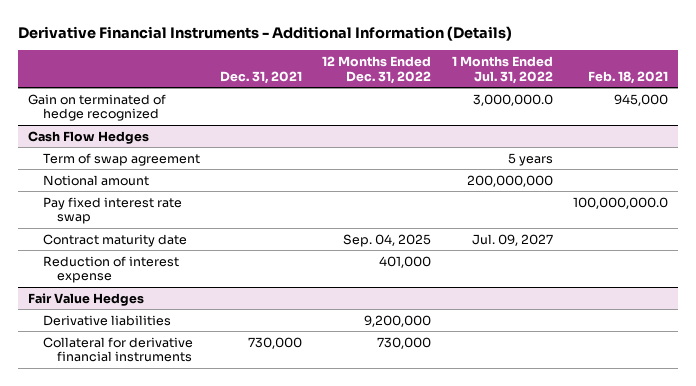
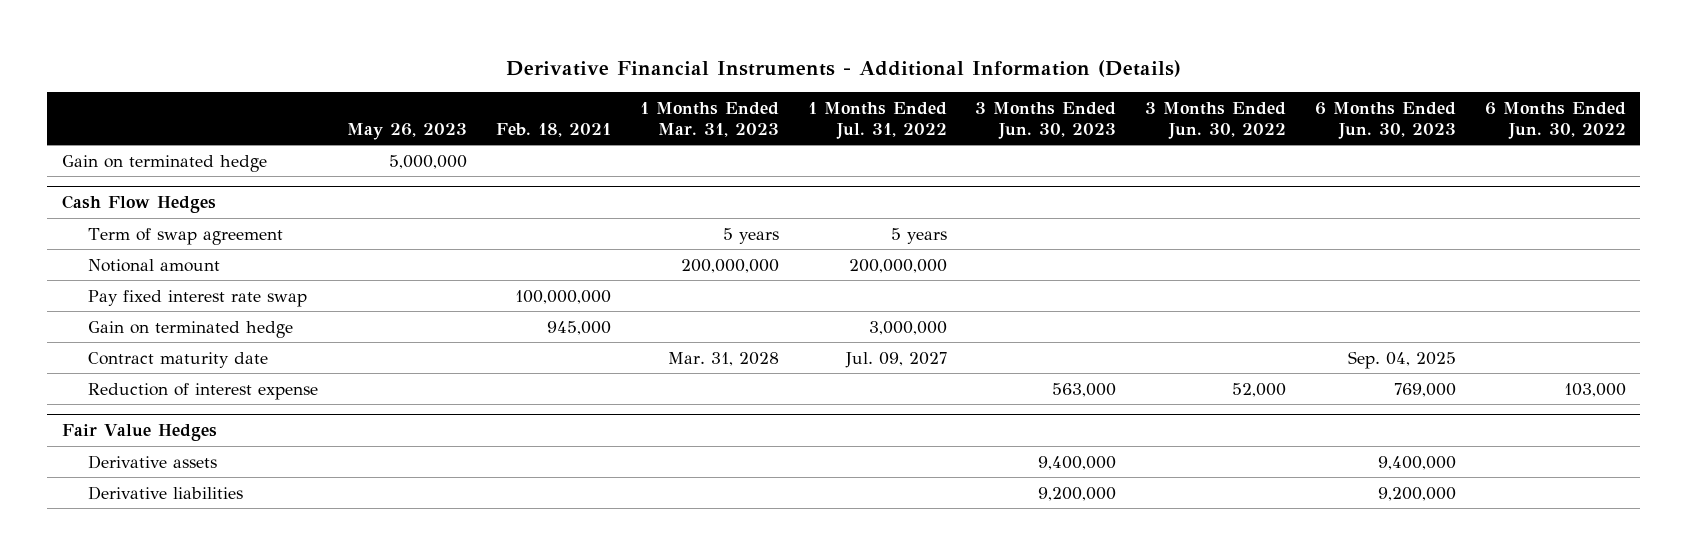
- | Dec. 31, 2021 | 12 Months Ended Dec. 31, 2022 | 1 Months Ended Jul. 31, 2022 | Feb. 18, 2021
+ | May 26, 2023 | Feb. 18, 2021 | 1 Months Ended Mar. 31, 2023 | 1 Months Ended Jul. 31, 2022 | 3 Months Ended Jun. 30, 2023 | 3 Months Ended Jun. 30, 2022 | 6 Months Ended Jun. 30, 2023 | 6 Months Ended Jun. 30, 2022
- Gain on terminated of hedge recognized | | | 3,000,000.0 | 945,000
+ Gain on terminated hedge | 5,000,000 | | | | | | |
@ Cash Flow Hedges
- Pay fixed interest rate swap | | | | 100,000,000.0
+ Pay fixed interest rate swap | | 100,000,000 | | | | | |
+ Gain on terminated hedge | | 945,000 | | 3,000,000 | | | |
@ Fair Value Hedges
+ Derivative assets | | | | | 9,400,000 | | 9,400,000 |
- Collateral for derivative financial instruments | 730,000 | 730,000 | |

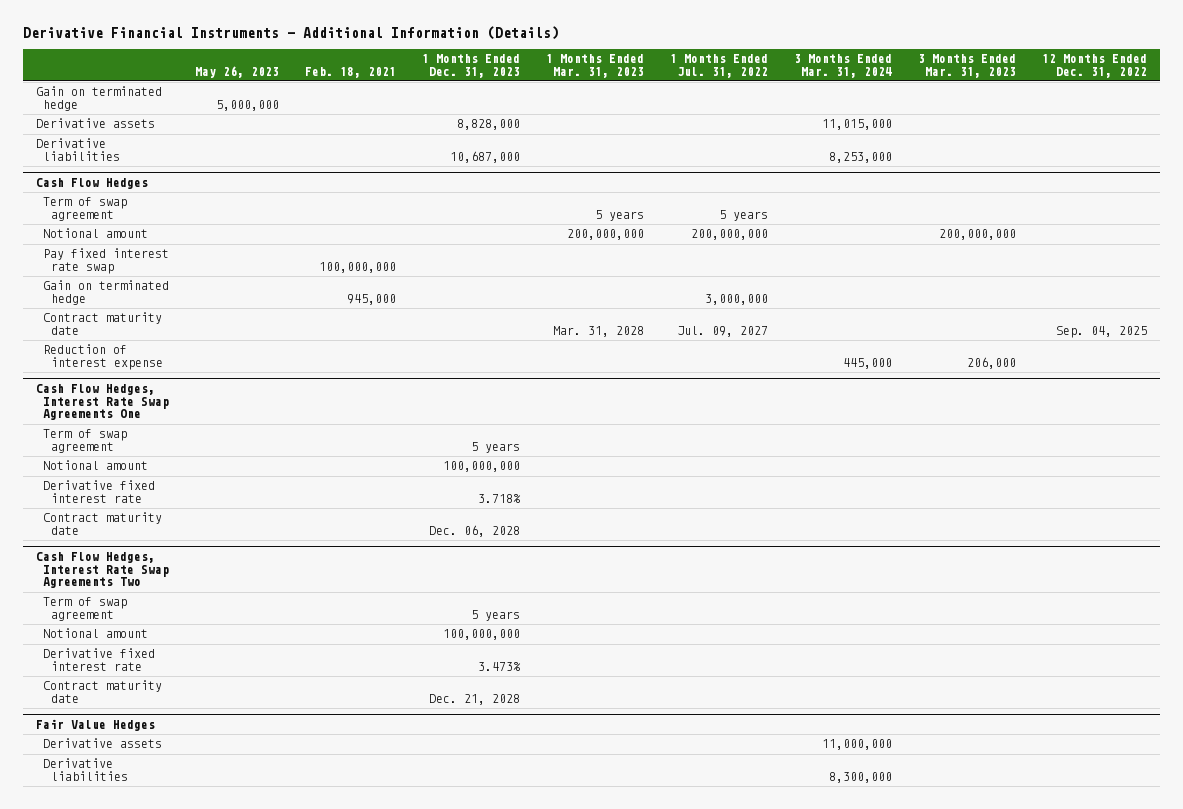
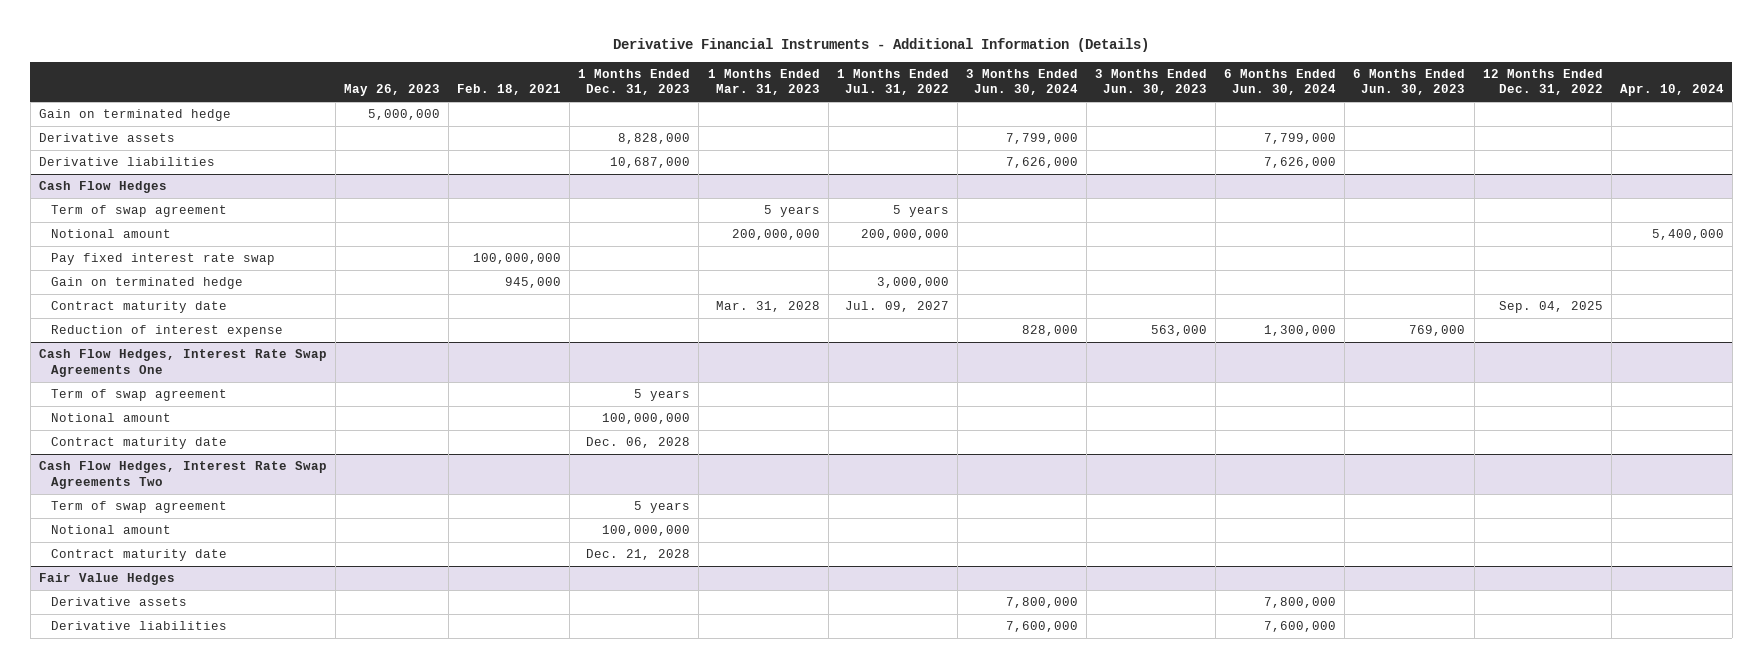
- | May 26, 2023 | Feb. 18, 2021 | 1 Months Ended Dec. 31, 2023 | 1 Months Ended Mar. 31, 2023 | 1 Months Ended Jul. 31, 2022 | 3 Months Ended Mar. 31, 2024 | 3 Months Ended Mar. 31, 2023 | 12 Months Ended Dec. 31, 2022
+ | May 26, 2023 | Feb. 18, 2021 | 1 Months Ended Dec. 31, 2023 | 1 Months Ended Mar. 31, 2023 | 1 Months Ended Jul. 31, 2022 | 3 Months Ended Jun. 30, 2024 | 3 Months Ended Jun. 30, 2023 | 6 Months Ended Jun. 30, 2024 | 6 Months Ended Jun. 30, 2023 | 12 Months Ended Dec. 31, 2022 | Apr. 10, 2024
@ Cash Flow Hedges, Interest Rate Swap Agreements One
- Derivative fixed interest rate | | | 3.718% | | | | |
@ Cash Flow Hedges, Interest Rate Swap Agreements Two
- Derivative fixed interest rate | | | 3.473% | | | | |

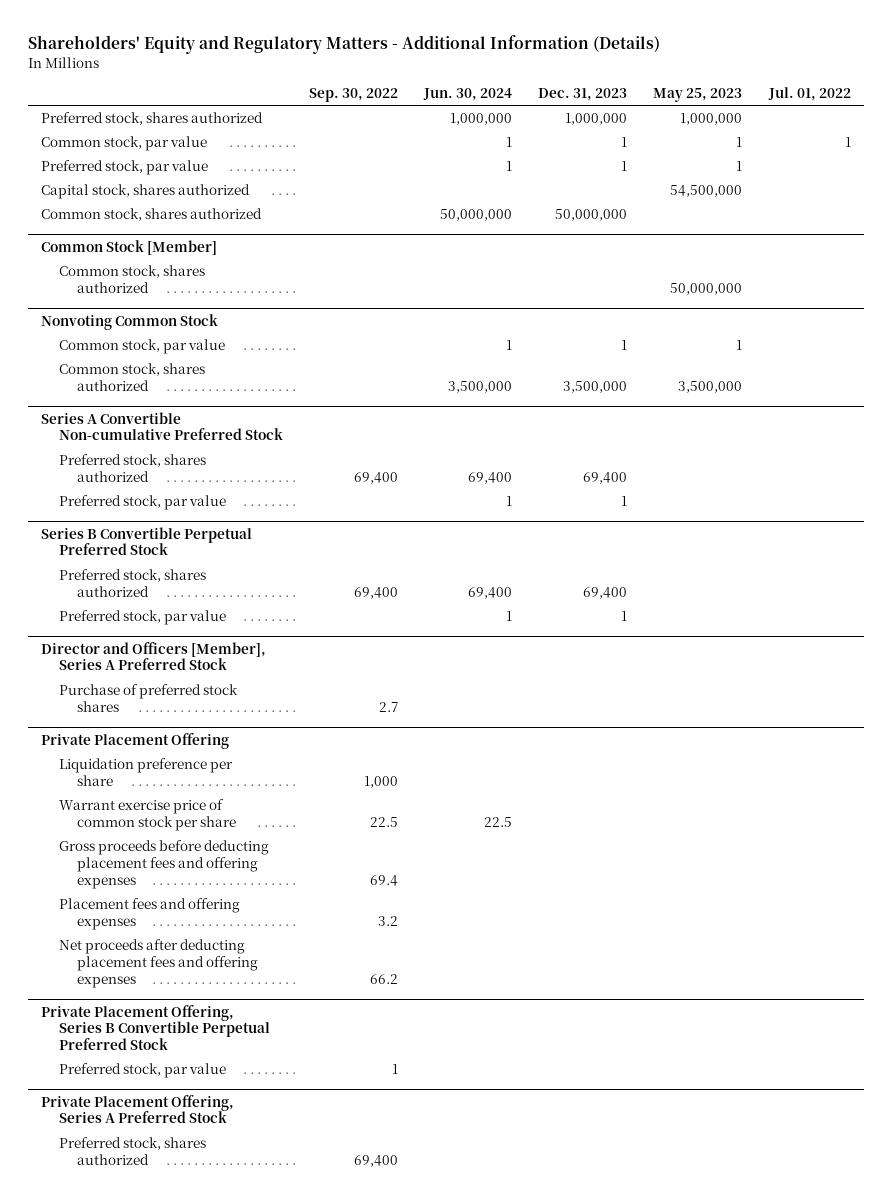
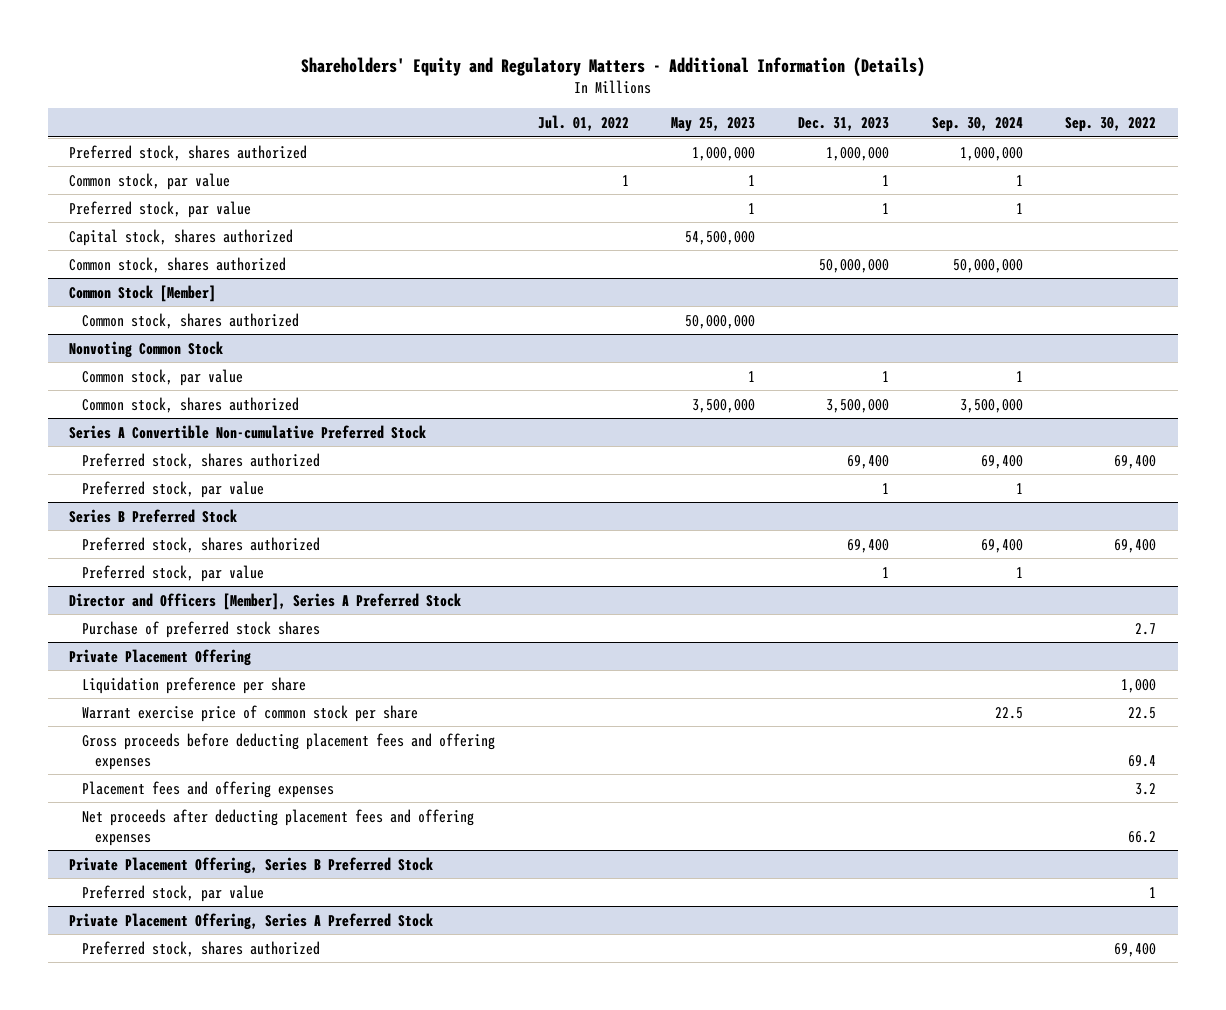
- | Sep. 30, 2022 | Jun. 30, 2024 | Dec. 31, 2023 | May 25, 2023 | Jul. 01, 2022
+ | Jul. 01, 2022 | May 25, 2023 | Dec. 31, 2023 | Sep. 30, 2024 | Sep. 30, 2022
- Series B Convertible Perpetual Preferred Stock
+ Series B Preferred Stock
- Private Placement Offering, Series B Convertible Perpetual Preferred Stock
+ Private Placement Offering, Series B Preferred Stock

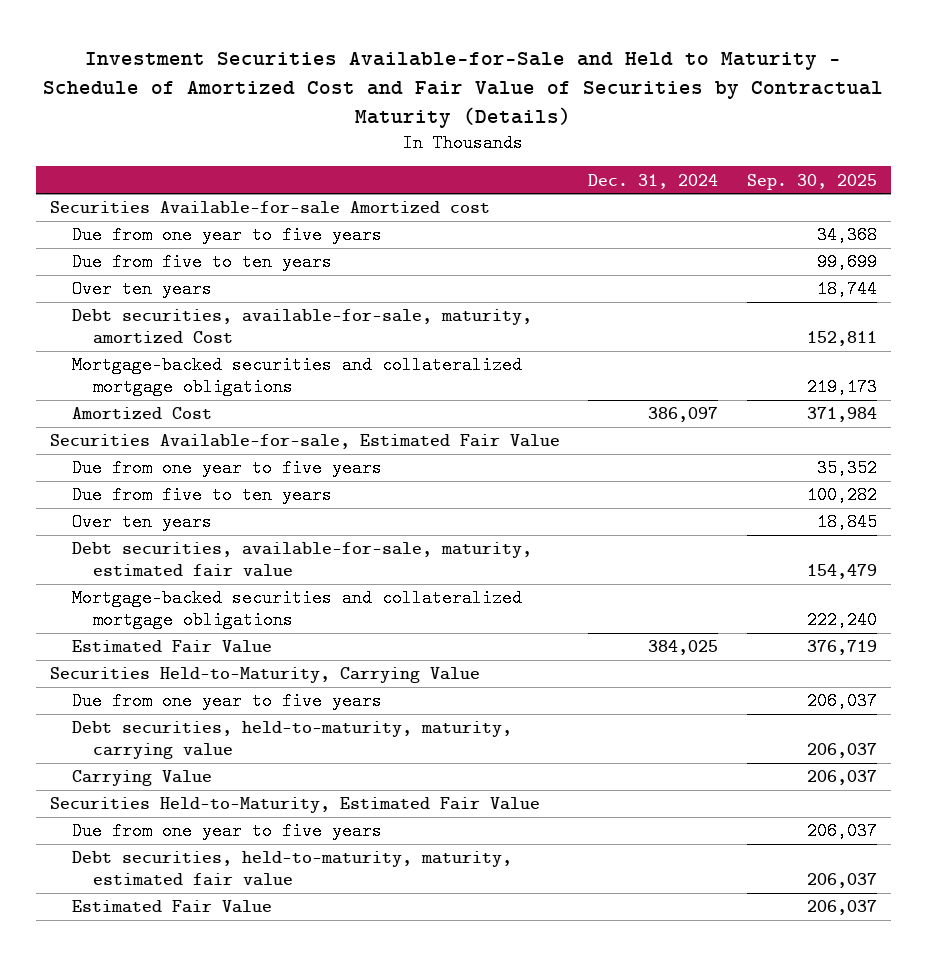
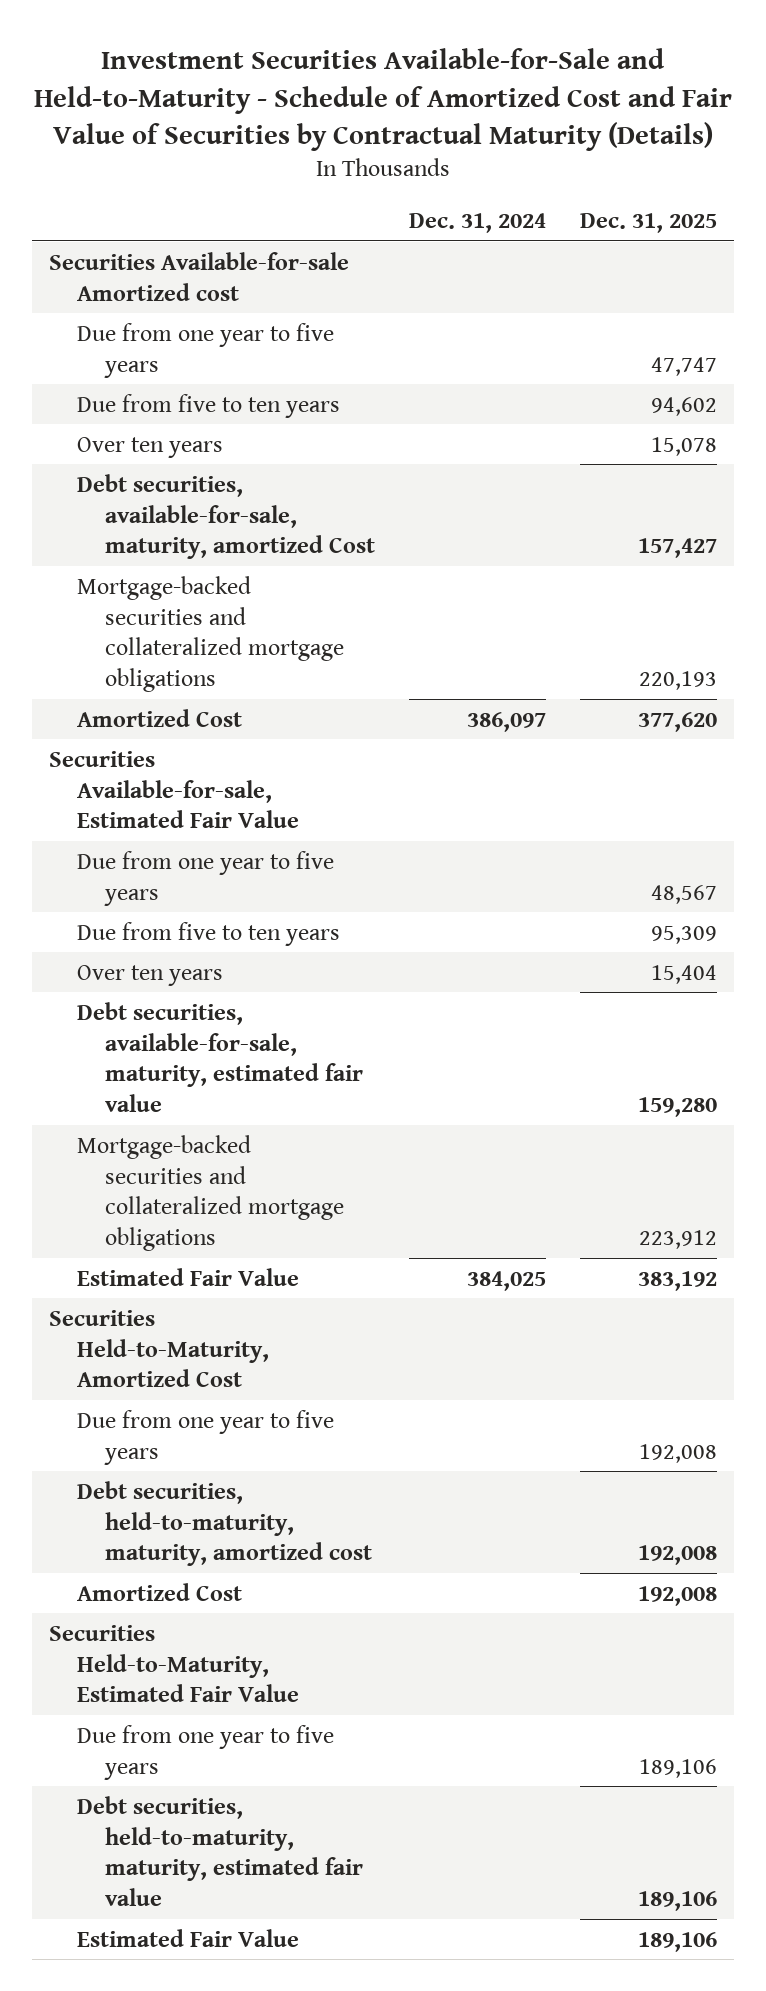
- Investment Securities Available-for-Sale and Held to Maturity - Schedule of Amortized Cost and Fair Value of Securities by Contractual Maturity (Details)
+ Investment Securities Available-for-Sale and Held-to-Maturity - Schedule of Amortized Cost and Fair Value of Securities by Contractual Maturity (Details)
- | Dec. 31, 2024 | Sep. 30, 2025
+ | Dec. 31, 2024 | Dec. 31, 2025
- Securities Held-to-Maturity, Carrying Value
+ Securities Held-to-Maturity, Amortized Cost
- Debt securities, held-to-maturity, maturity, carrying value | | 206,037
- Carrying Value | | 206,037
+ Debt securities, held-to-maturity, maturity, amortized cost | | 192,008
+ Amortized Cost | | 192,008

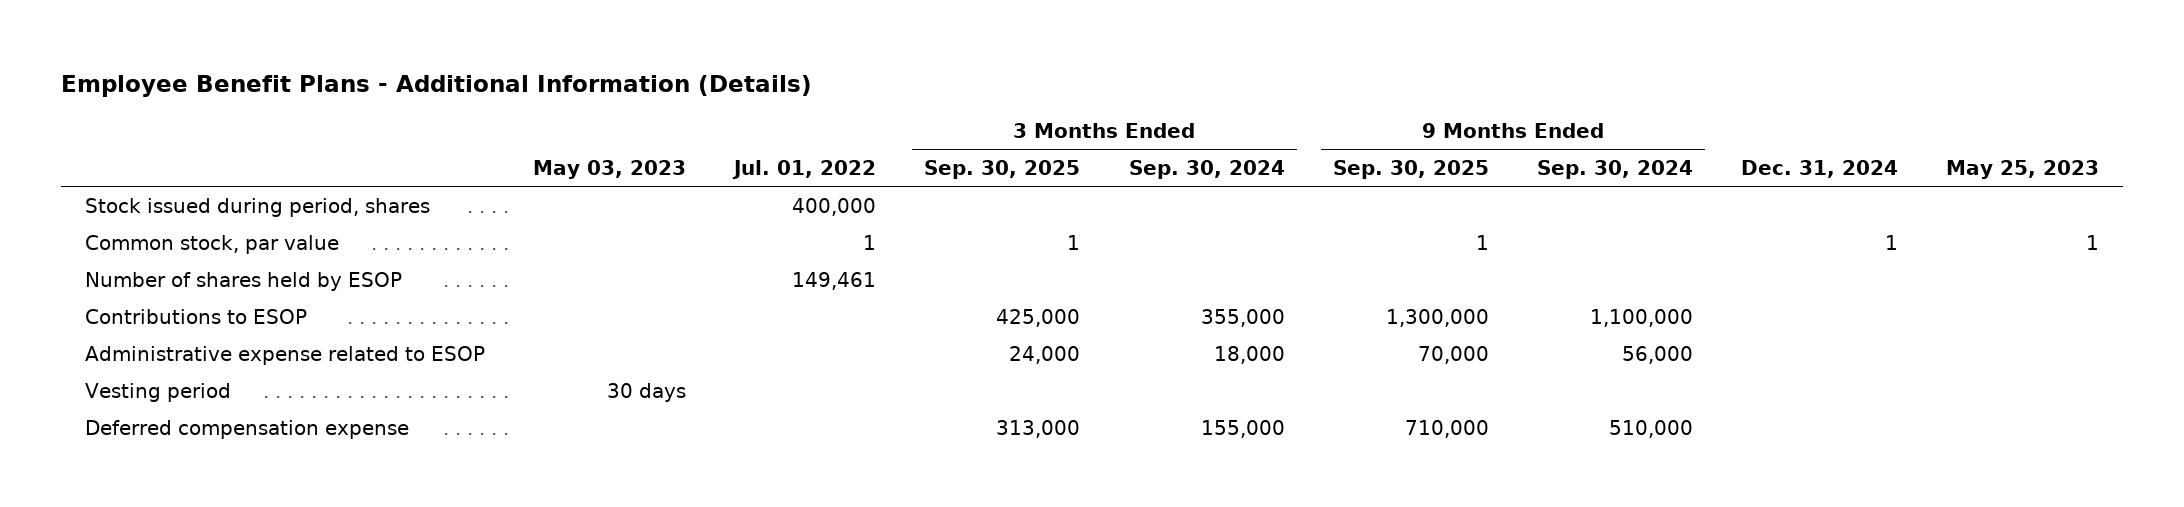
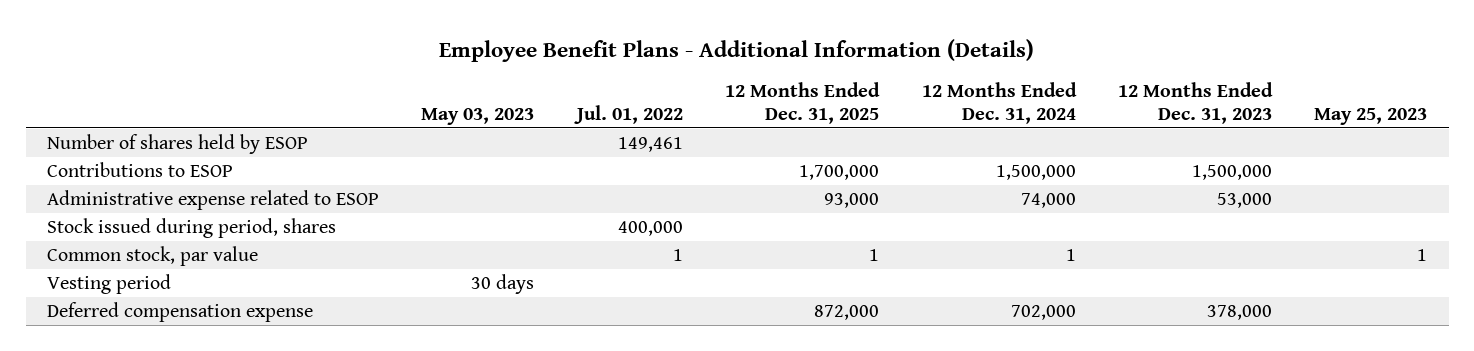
- | May 03, 2023 | Jul. 01, 2022 | 3 Months Ended Sep. 30, 2025 | 3 Months Ended Sep. 30, 2024 | 9 Months Ended Sep. 30, 2025 | 9 Months Ended Sep. 30, 2024 | Dec. 31, 2024 | May 25, 2023
+ | May 03, 2023 | Jul. 01, 2022 | 12 Months Ended Dec. 31, 2025 | 12 Months Ended Dec. 31, 2024 | 12 Months Ended Dec. 31, 2023 | May 25, 2023
moved down: Stock issued during period, shares | | 400,000 | | | |
moved down: Common stock, par value | | 1 | 1 | 1 | | 1

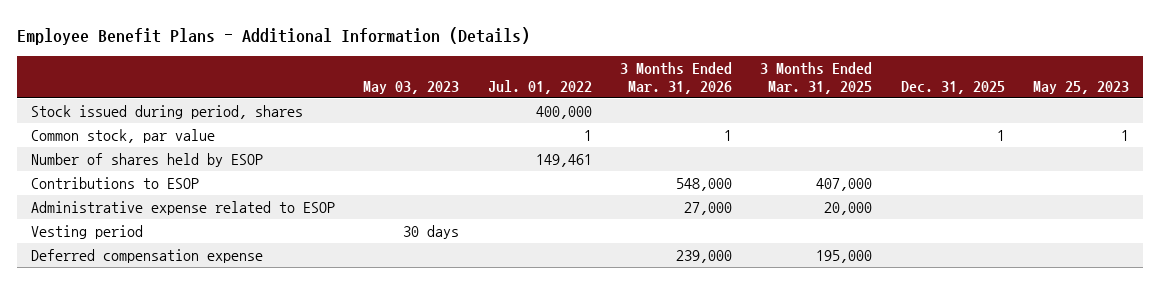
- | May 03, 2023 | Jul. 01, 2022 | 12 Months Ended Dec. 31, 2025 | 12 Months Ended Dec. 31, 2024 | 12 Months Ended Dec. 31, 2023 | May 25, 2023
+ | May 03, 2023 | Jul. 01, 2022 | 3 Months Ended Mar. 31, 2026 | 3 Months Ended Mar. 31, 2025 | Dec. 31, 2025 | May 25, 2023
moved up: Stock issued during period, shares | | 400,000 | | | |
moved up: Common stock, par value | | 1 | 1 | | 1 | 1

